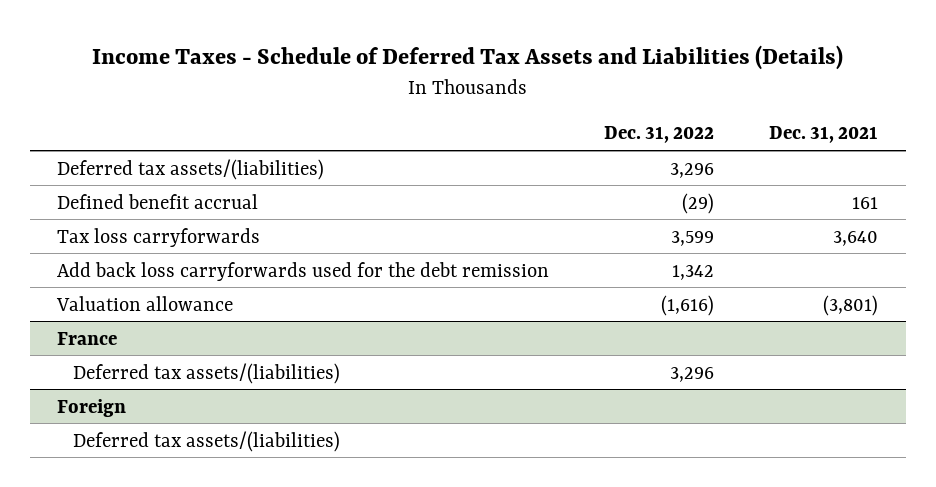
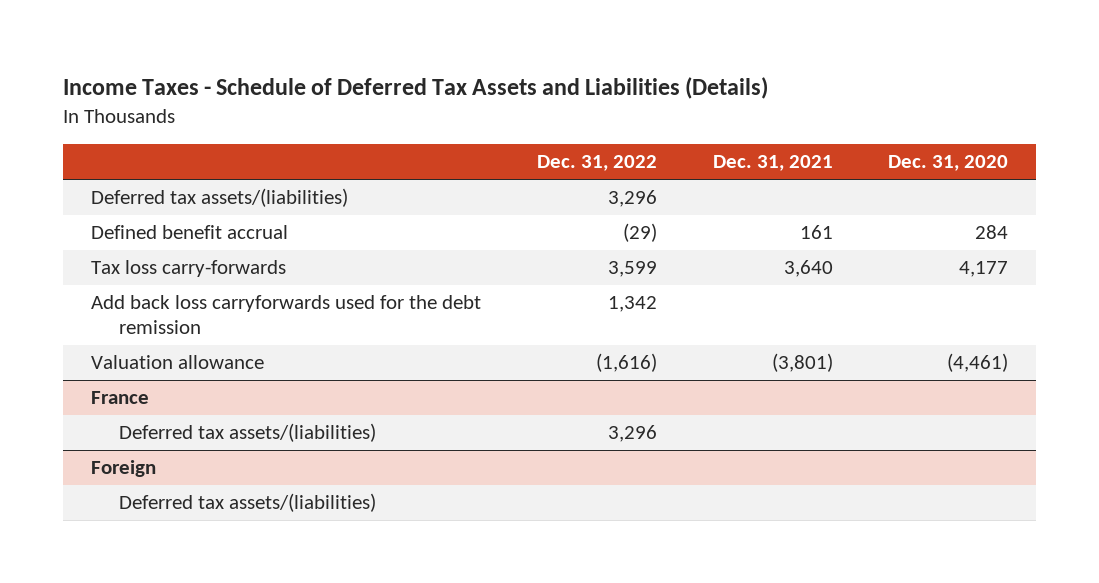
- | Dec. 31, 2022 | Dec. 31, 2021
+ | Dec. 31, 2022 | Dec. 31, 2021 | Dec. 31, 2020
- Tax loss carryforwards | 3,599 | 3,640
+ Tax loss carry-forwards | 3,599 | 3,640 | 4,177

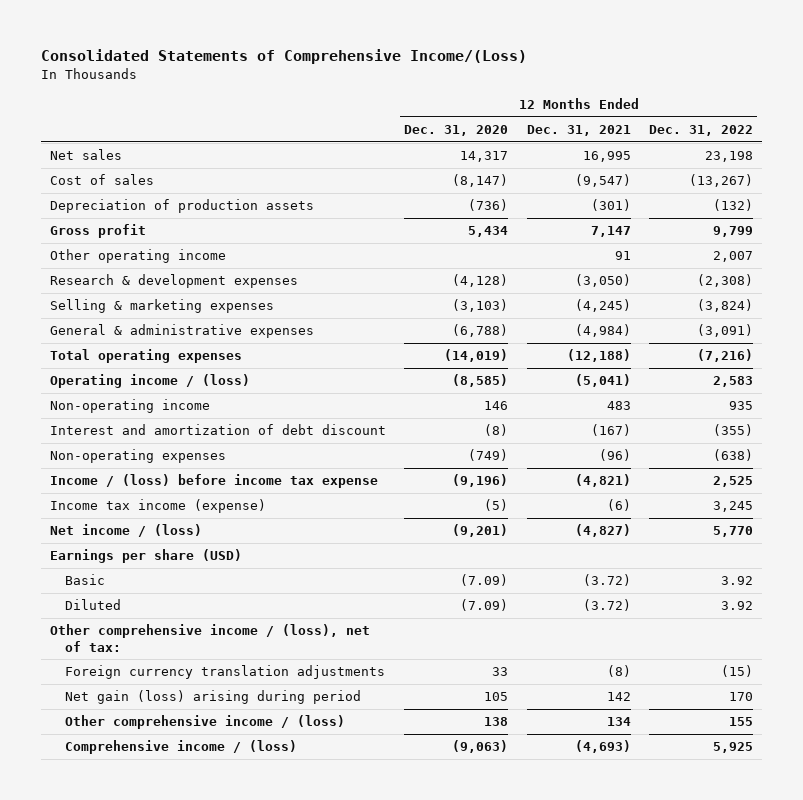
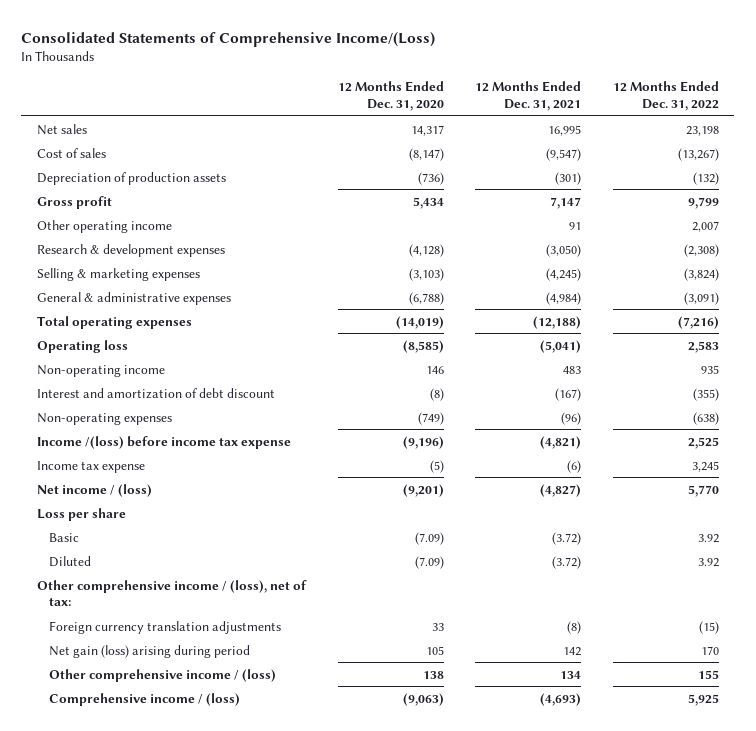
- Operating income / (loss) | (8,585) | (5,041) | 2,583
+ Operating loss | (8,585) | (5,041) | 2,583
- Income / (loss) before income tax expense | (9,196) | (4,821) | 2,525
- Income tax income (expense) | (5) | (6) | 3,245
+ Income /(loss) before income tax expense | (9,196) | (4,821) | 2,525
+ Income tax expense | (5) | (6) | 3,245
- Earnings per share (USD)
+ Loss per share

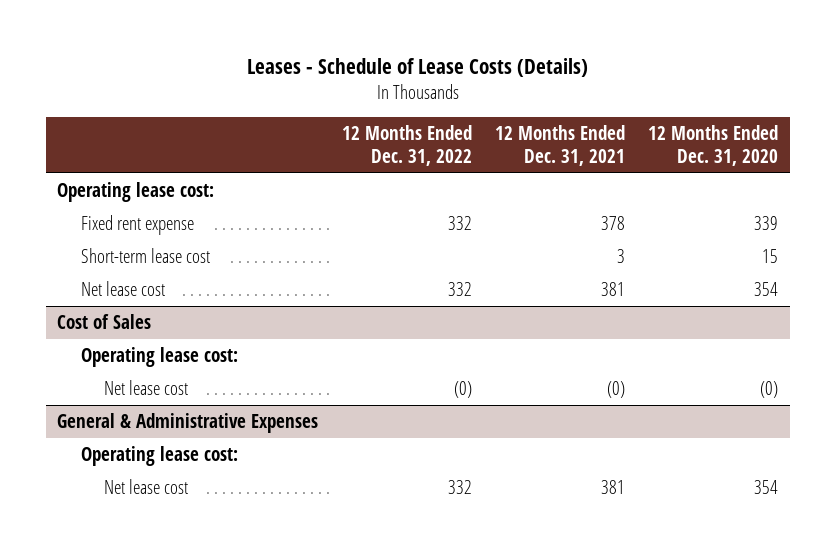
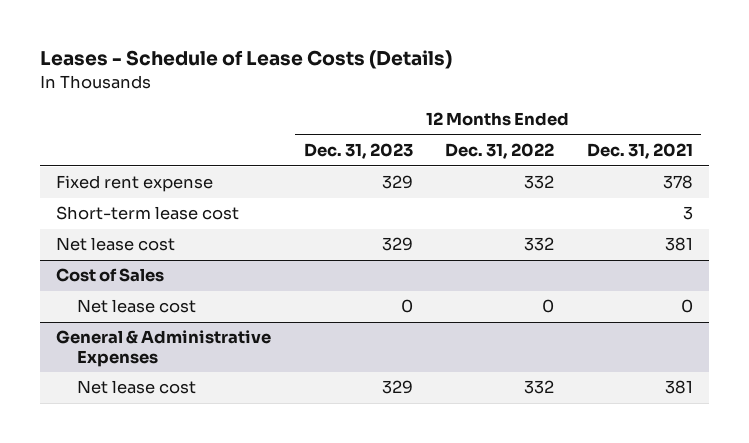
- | 12 Months Ended Dec. 31, 2022 | 12 Months Ended Dec. 31, 2021 | 12 Months Ended Dec. 31, 2020
+ | 12 Months Ended Dec. 31, 2023 | 12 Months Ended Dec. 31, 2022 | 12 Months Ended Dec. 31, 2021
- Operating lease cost:
@ Cost of Sales
- Operating lease cost:
- Net lease cost | (0) | (0) | (0)
+ Net lease cost | 0 | 0 | 0
@ General & Administrative Expenses
- Operating lease cost:

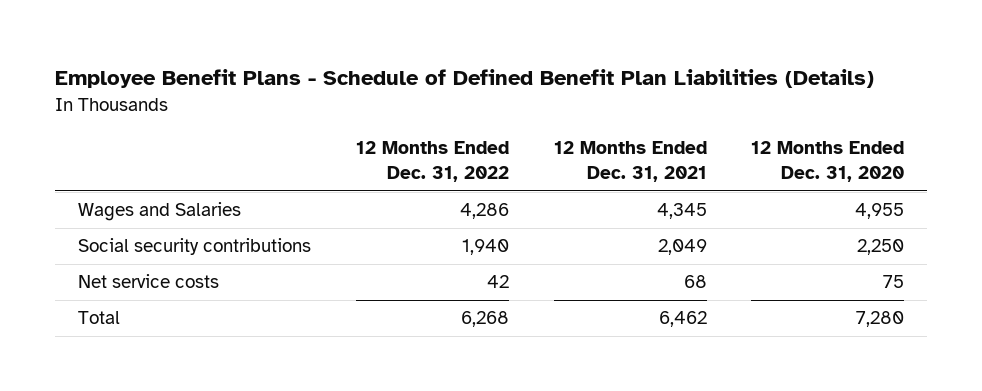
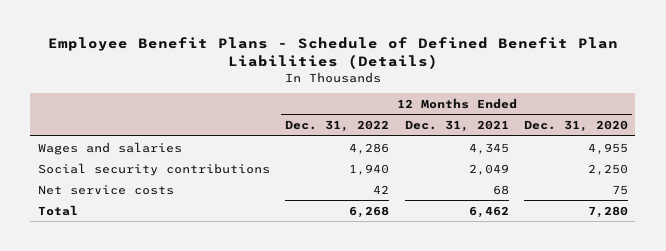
- Wages and Salaries | 4,286 | 4,345 | 4,955
+ Wages and salaries | 4,286 | 4,345 | 4,955

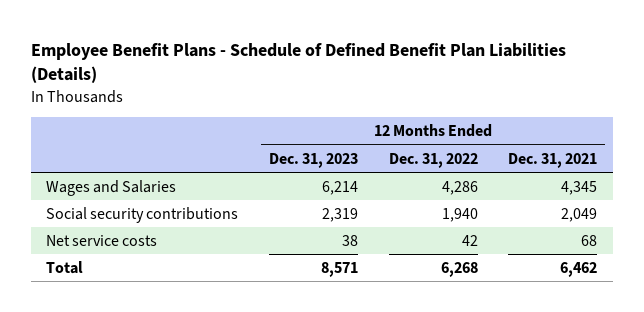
- | 12 Months Ended Dec. 31, 2022 | 12 Months Ended Dec. 31, 2021 | 12 Months Ended Dec. 31, 2020
+ | 12 Months Ended Dec. 31, 2023 | 12 Months Ended Dec. 31, 2022 | 12 Months Ended Dec. 31, 2021
- Wages and salaries | 4,286 | 4,345 | 4,955
+ Wages and Salaries | 6,214 | 4,286 | 4,345

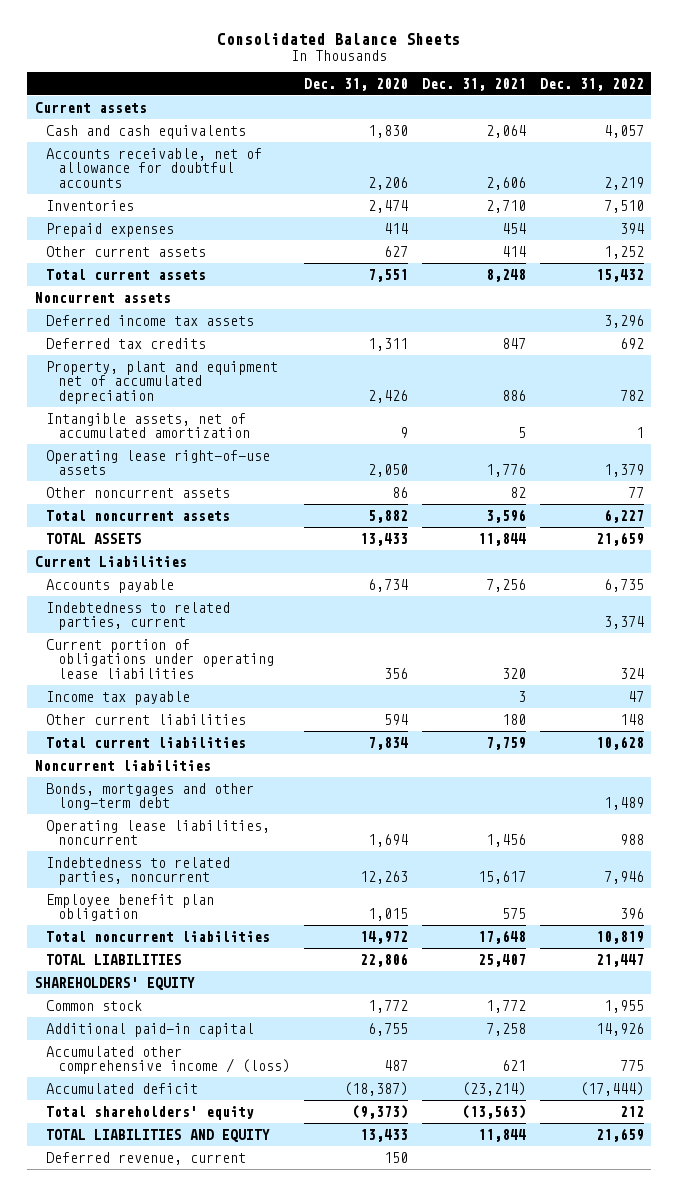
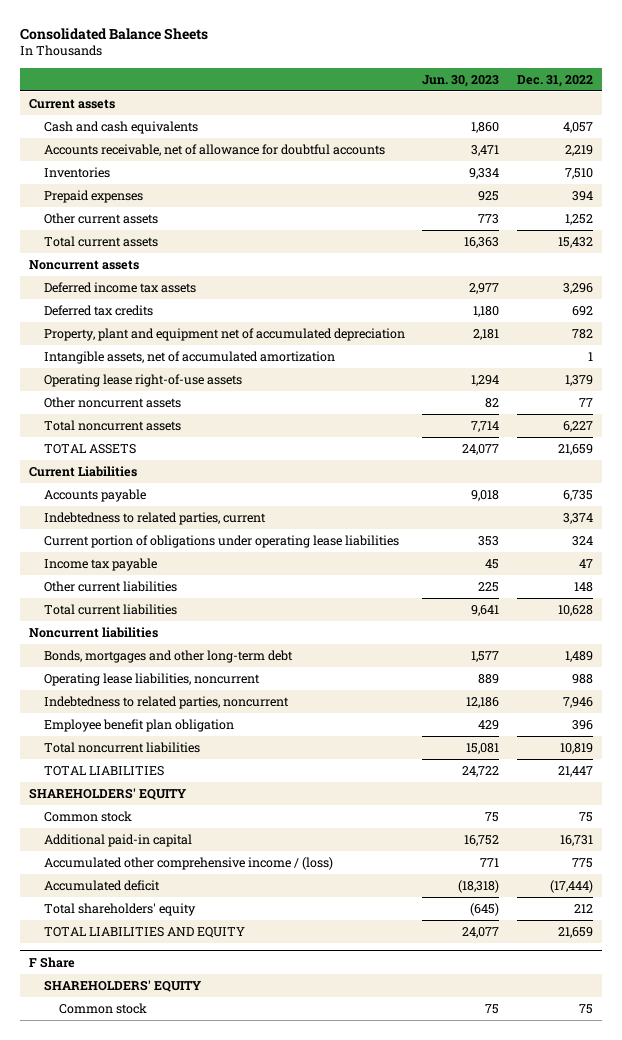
- | Dec. 31, 2020 | Dec. 31, 2021 | Dec. 31, 2022
+ | Jun. 30, 2023 | Dec. 31, 2022
- Common stock | 1,772 | 1,772 | 1,955
- Additional paid-in capital | 6,755 | 7,258 | 14,926
+ Common stock | 75 | 75
+ Additional paid-in capital | 16,752 | 16,731
- Deferred revenue, current | 150 | |
+ F Share
+ SHAREHOLDERS' EQUITY
+ Common stock | 75 | 75

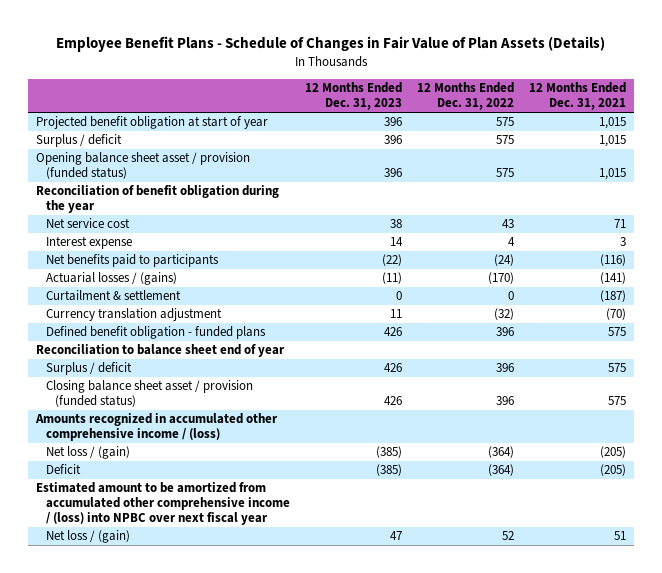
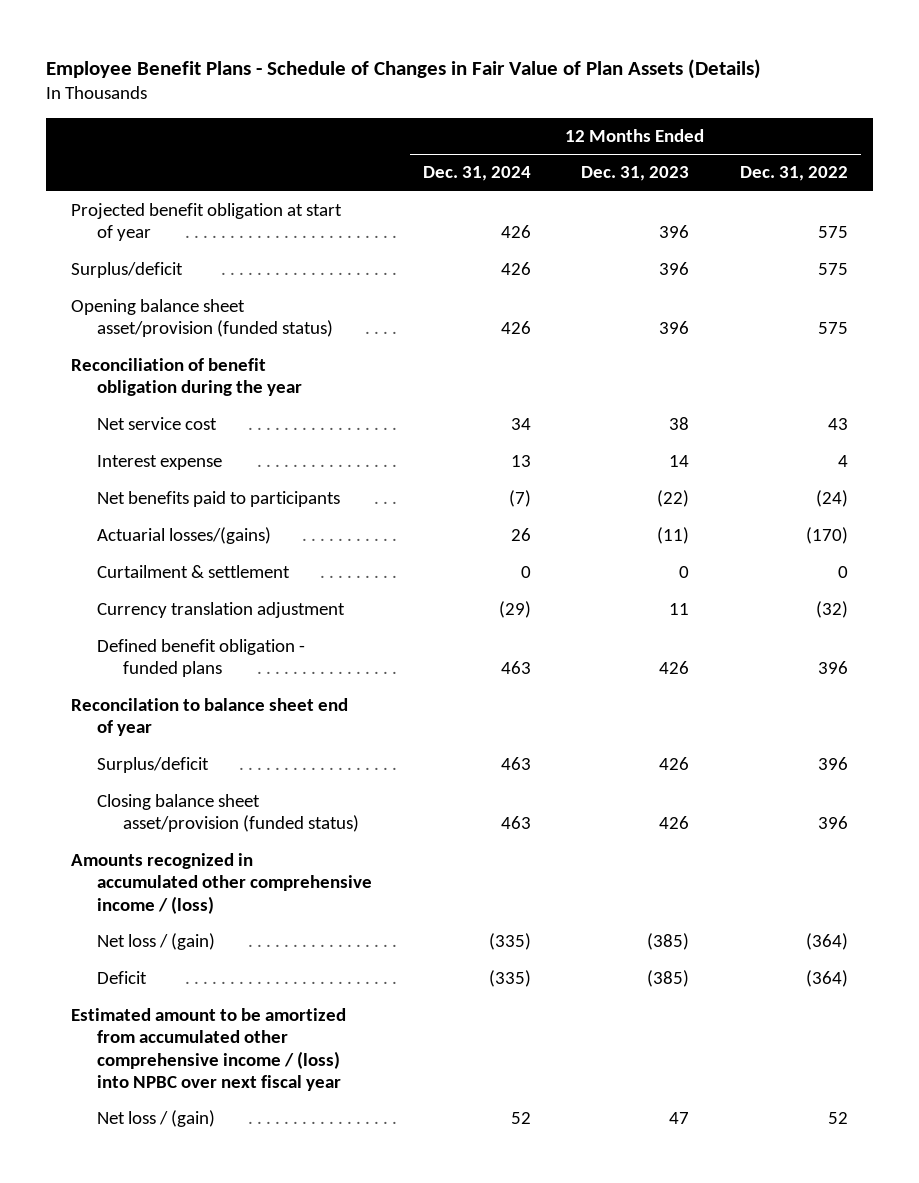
- | 12 Months Ended Dec. 31, 2023 | 12 Months Ended Dec. 31, 2022 | 12 Months Ended Dec. 31, 2021
+ | 12 Months Ended Dec. 31, 2024 | 12 Months Ended Dec. 31, 2023 | 12 Months Ended Dec. 31, 2022
- Surplus / deficit | 396 | 575 | 1,015
- Opening balance sheet asset / provision (funded status) | 396 | 575 | 1,015
+ Surplus/deficit | 426 | 396 | 575
+ Opening balance sheet asset/provision (funded status) | 426 | 396 | 575
- Actuarial losses / (gains) | (11) | (170) | (141)
+ Actuarial losses/(gains) | 26 | (11) | (170)
- Reconciliation to balance sheet end of year
- Surplus / deficit | 426 | 396 | 575
- Closing balance sheet asset / provision (funded status) | 426 | 396 | 575
+ Reconcilation to balance sheet end of year
+ Surplus/deficit | 463 | 426 | 396
+ Closing balance sheet asset/provision (funded status) | 463 | 426 | 396

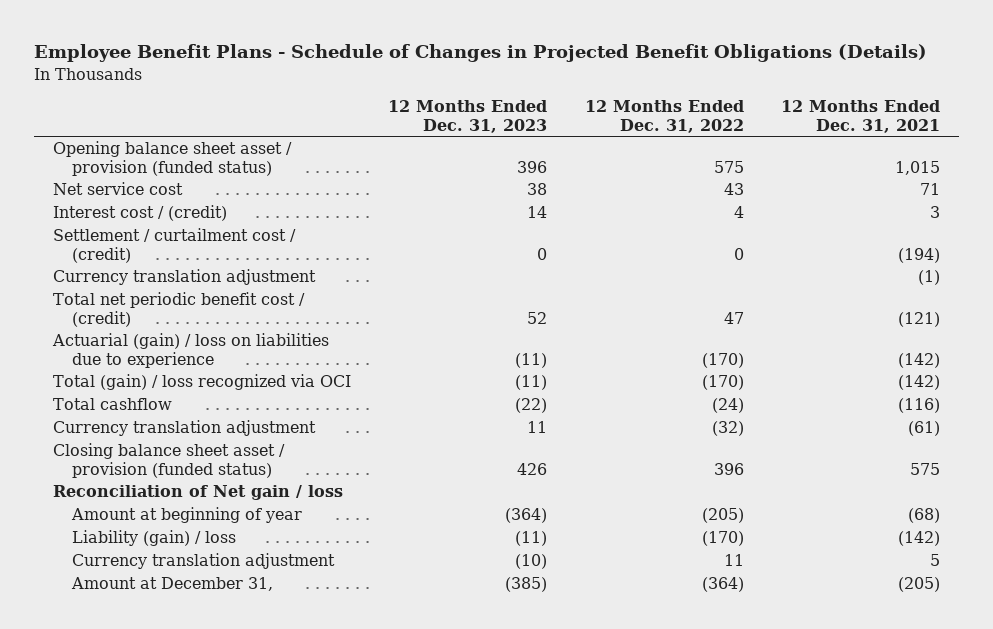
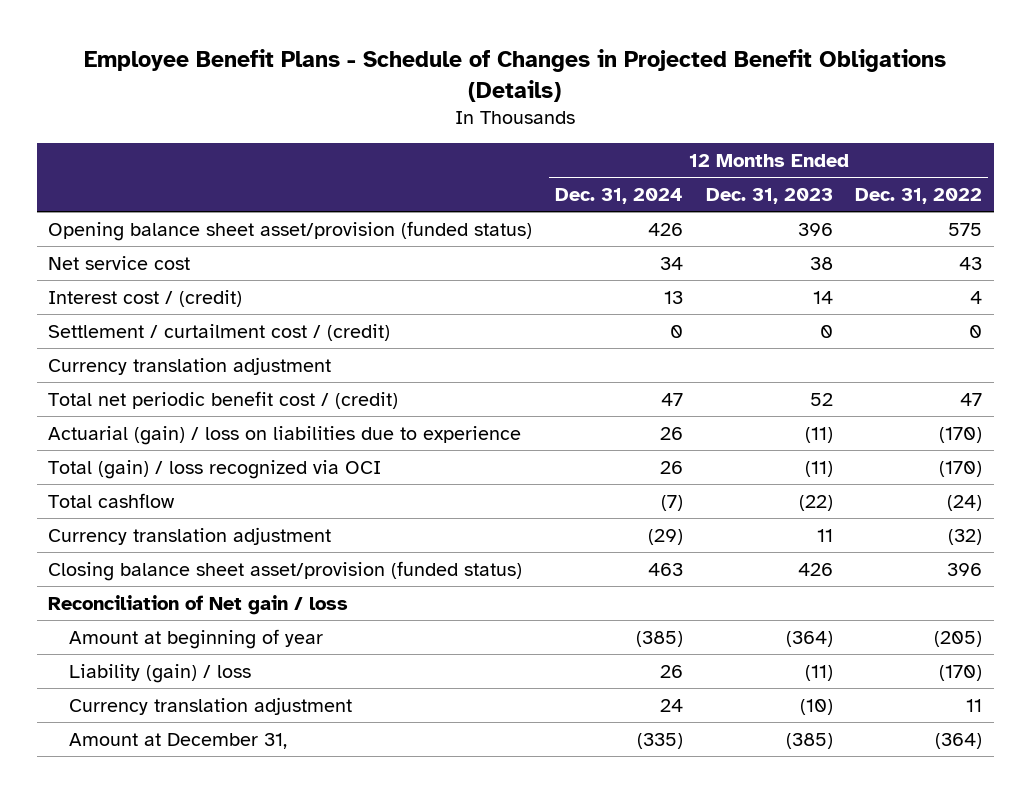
- | 12 Months Ended Dec. 31, 2023 | 12 Months Ended Dec. 31, 2022 | 12 Months Ended Dec. 31, 2021
+ | 12 Months Ended Dec. 31, 2024 | 12 Months Ended Dec. 31, 2023 | 12 Months Ended Dec. 31, 2022
- Opening balance sheet asset / provision (funded status) | 396 | 575 | 1,015
+ Opening balance sheet asset/provision (funded status) | 426 | 396 | 575
- Closing balance sheet asset / provision (funded status) | 426 | 396 | 575
+ Closing balance sheet asset/provision (funded status) | 463 | 426 | 396

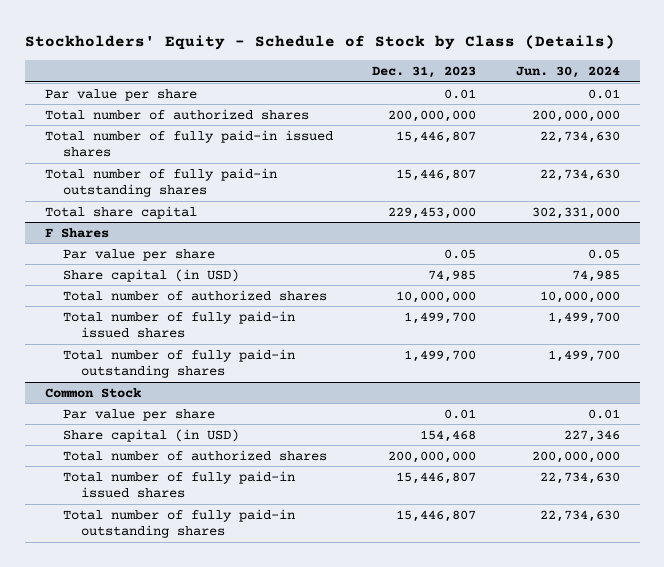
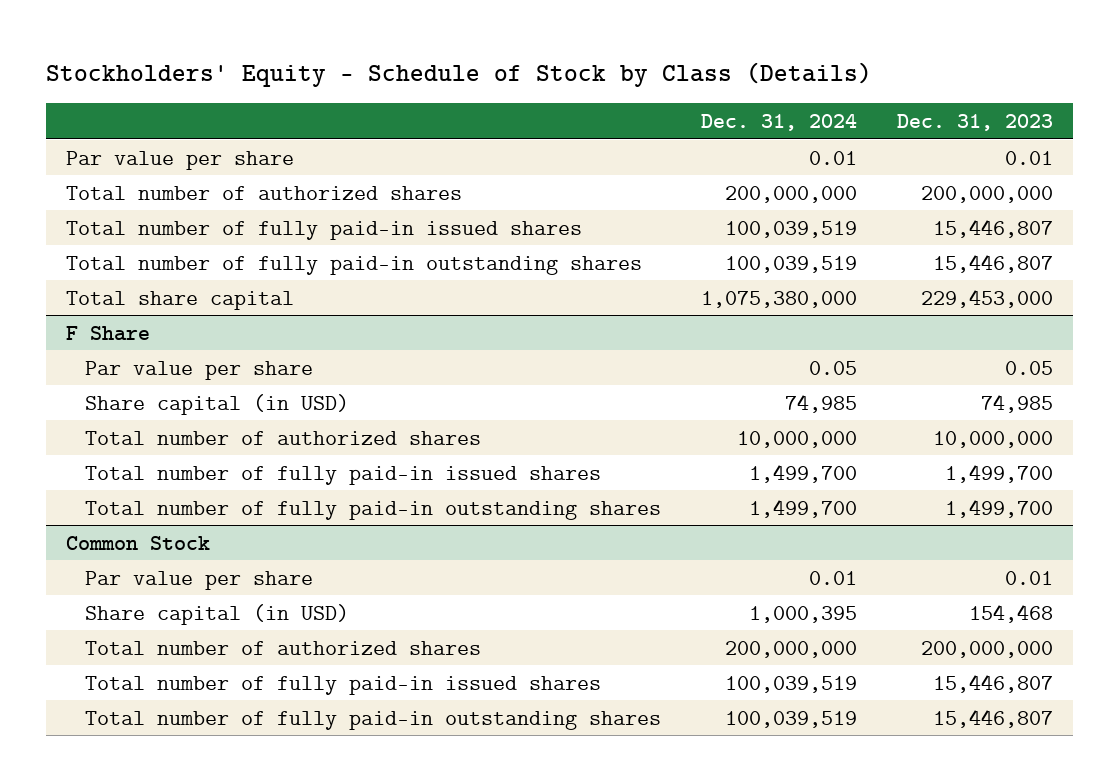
- | Dec. 31, 2023 | Jun. 30, 2024
+ | Dec. 31, 2024 | Dec. 31, 2023
- F Shares
+ F Share

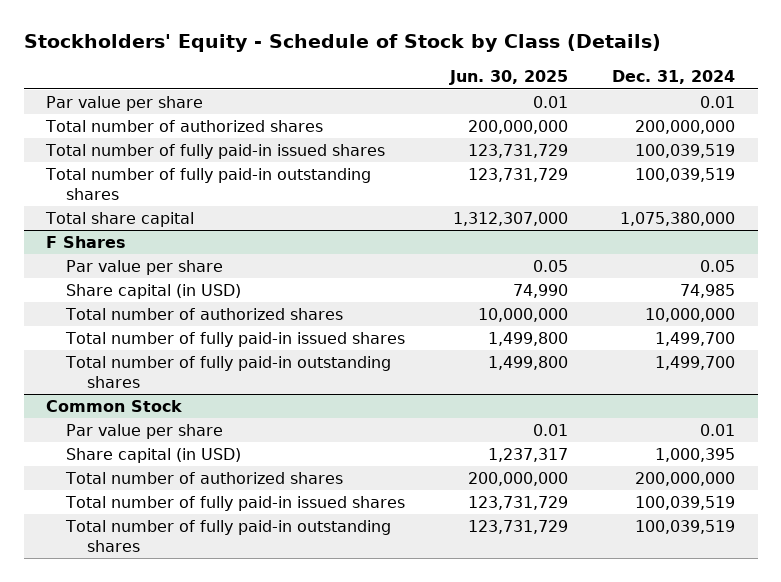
- | Dec. 31, 2024 | Dec. 31, 2023
+ | Jun. 30, 2025 | Dec. 31, 2024
- F Share
+ F Shares

